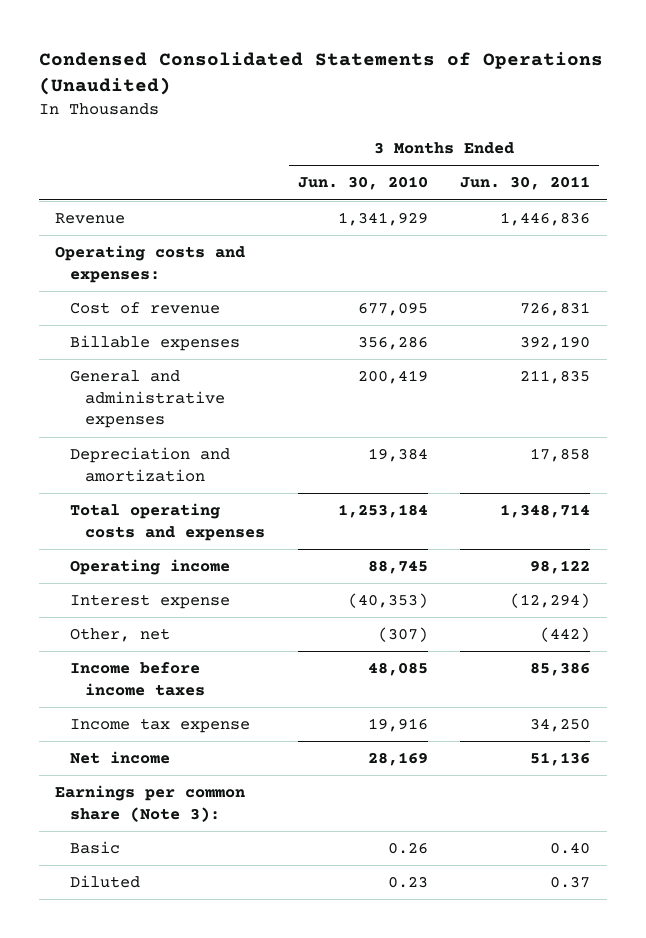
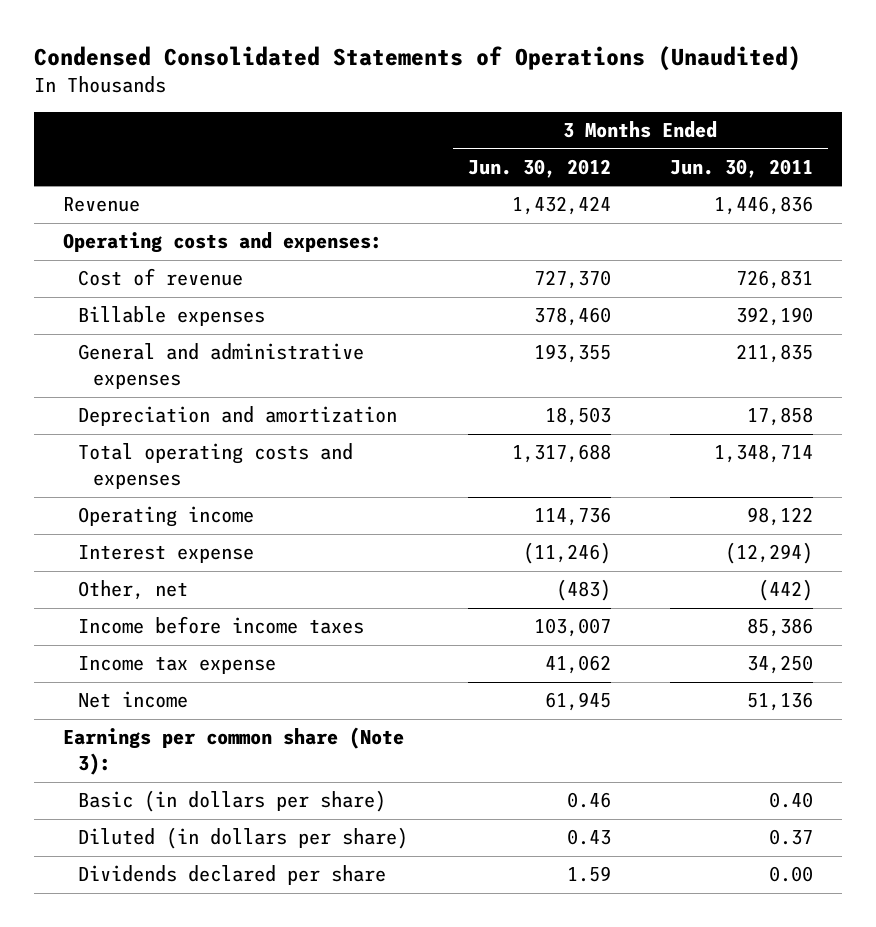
- | 3 Months Ended Jun. 30, 2010 | 3 Months Ended Jun. 30, 2011
+ | 3 Months Ended Jun. 30, 2012 | 3 Months Ended Jun. 30, 2011
- Basic | 0.26 | 0.40
- Diluted | 0.23 | 0.37
+ Basic (in dollars per share) | 0.46 | 0.40
+ Diluted (in dollars per share) | 0.43 | 0.37
+ Dividends declared per share | 1.59 | 0.00

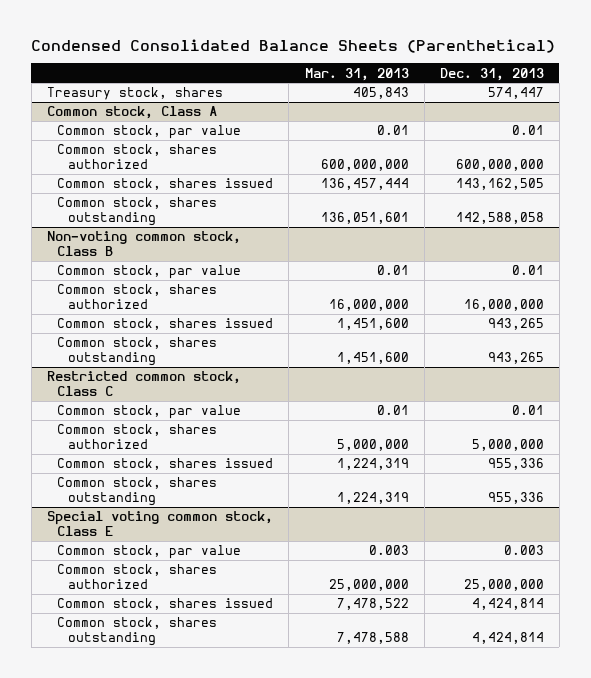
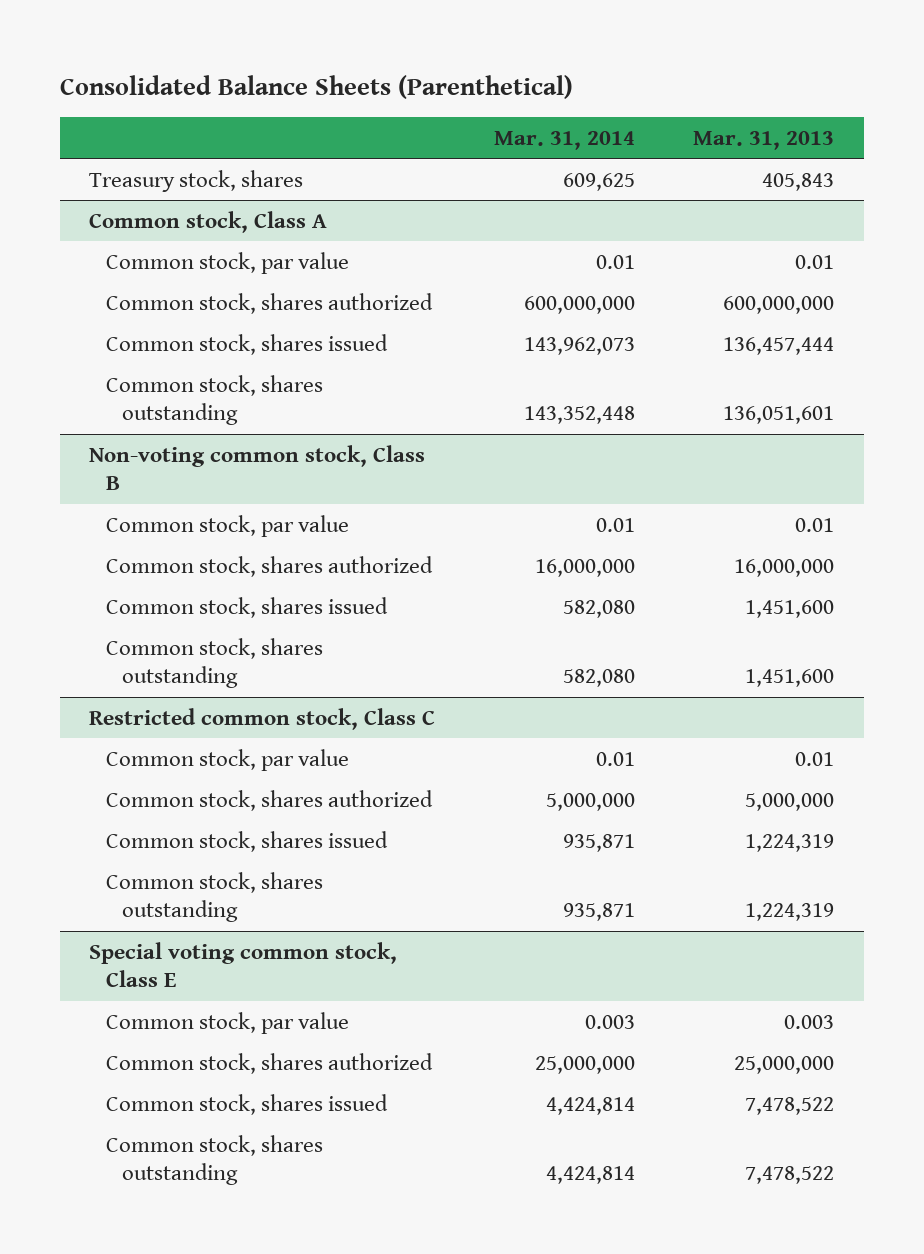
- Condensed Consolidated Balance Sheets (Parenthetical)
+ Consolidated Balance Sheets (Parenthetical)
- | Mar. 31, 2013 | Dec. 31, 2013
+ | Mar. 31, 2014 | Mar. 31, 2013
@ Special voting common stock, Class E
- Common stock, shares outstanding | 7,478,588 | 4,424,814
+ Common stock, shares outstanding | 4,424,814 | 7,478,522

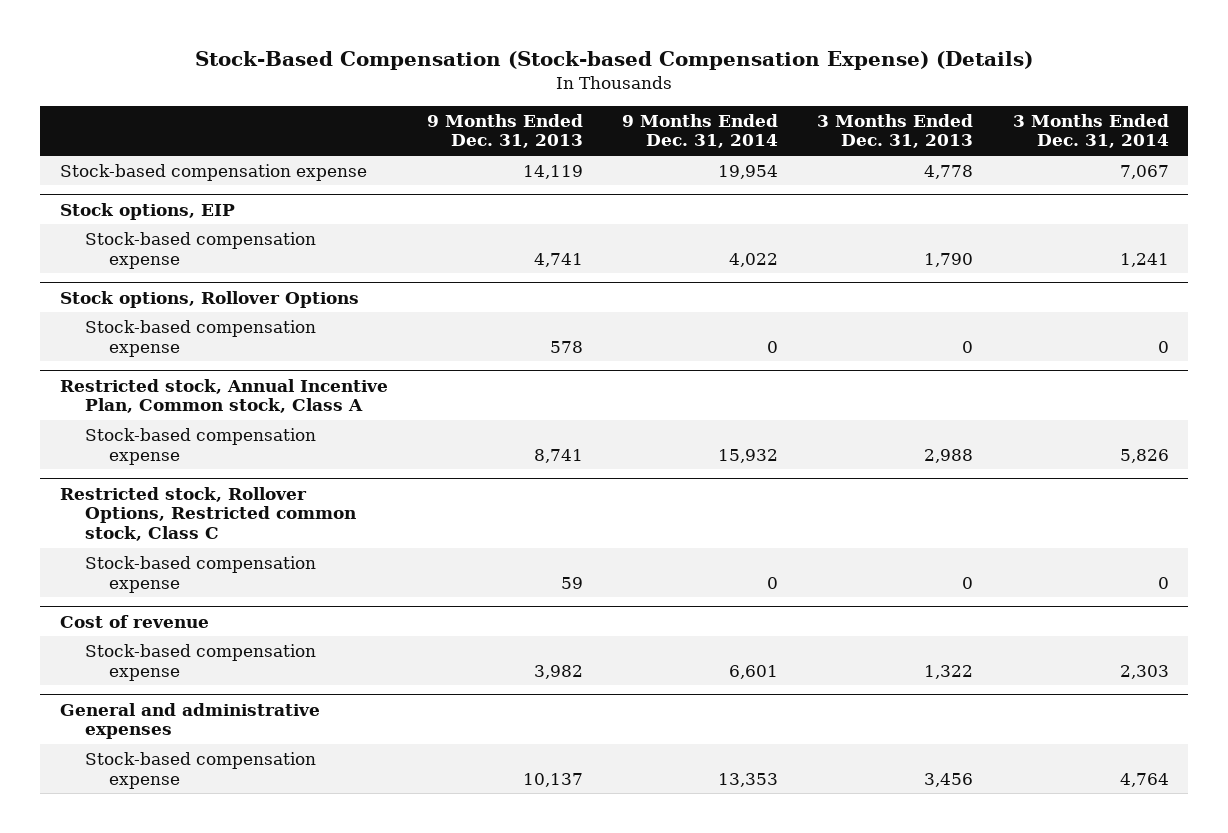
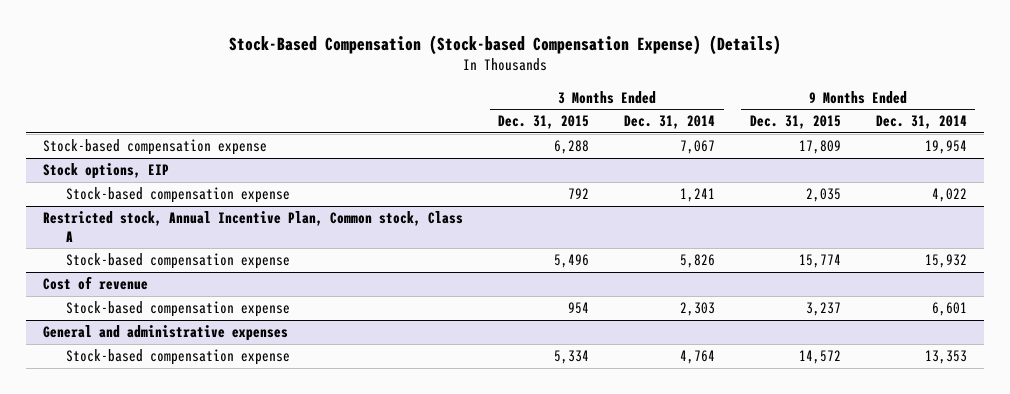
- | 9 Months Ended Dec. 31, 2013 | 9 Months Ended Dec. 31, 2014 | 3 Months Ended Dec. 31, 2013 | 3 Months Ended Dec. 31, 2014
+ | 3 Months Ended Dec. 31, 2015 | 3 Months Ended Dec. 31, 2014 | 9 Months Ended Dec. 31, 2015 | 9 Months Ended Dec. 31, 2014
- Stock options, Rollover Options
- Stock-based compensation expense | 578 | 0 | 0 | 0
- Restricted stock, Rollover Options, Restricted common stock, Class C
- Stock-based compensation expense | 59 | 0 | 0 | 0

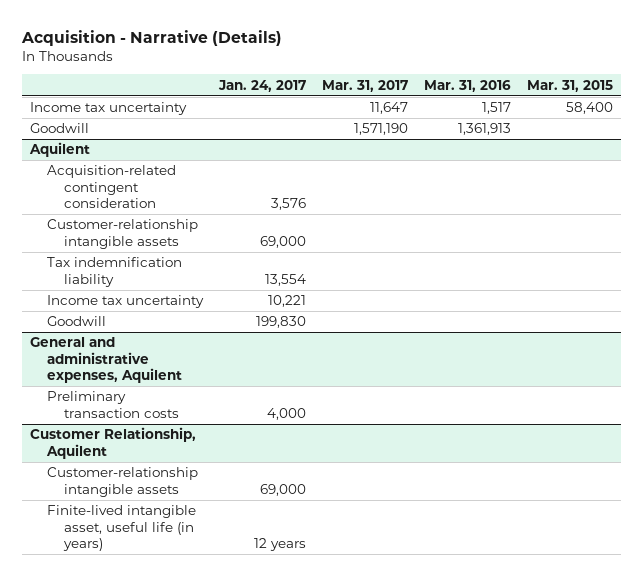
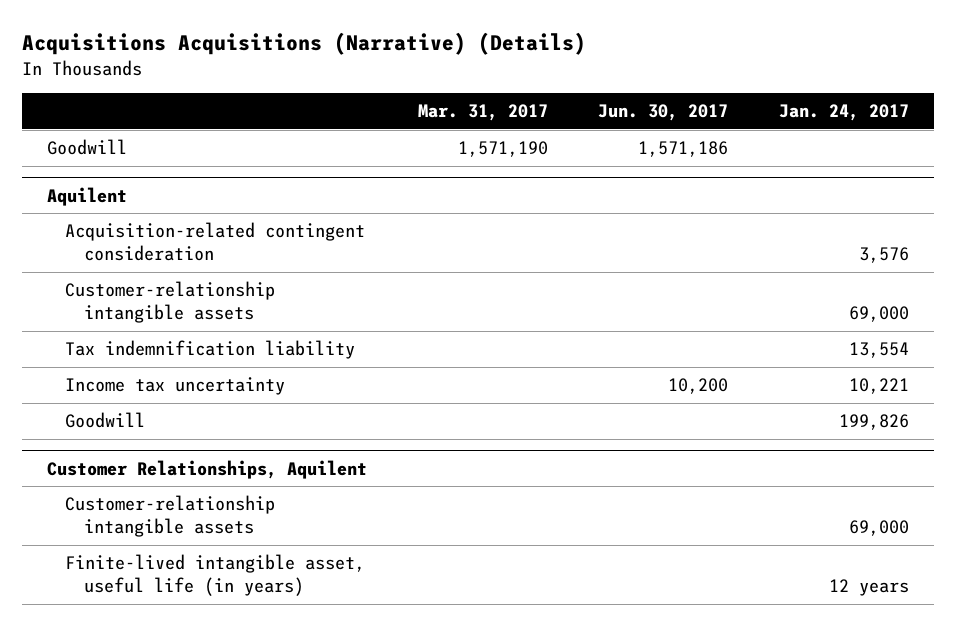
- Acquisition - Narrative (Details)
+ Acquisitions Acquisitions (Narrative) (Details)
- | Jan. 24, 2017 | Mar. 31, 2017 | Mar. 31, 2016 | Mar. 31, 2015
+ | Mar. 31, 2017 | Jun. 30, 2017 | Jan. 24, 2017
- Income tax uncertainty | | 11,647 | 1,517 | 58,400
@ Aquilent
- Goodwill | 199,830 | | |
- General and administrative expenses, Aquilent
- Preliminary transaction costs | 4,000 | | |
- Customer Relationship, Aquilent
@ Aquilent
+ Goodwill | | | 199,826
+ Customer Relationships, Aquilent

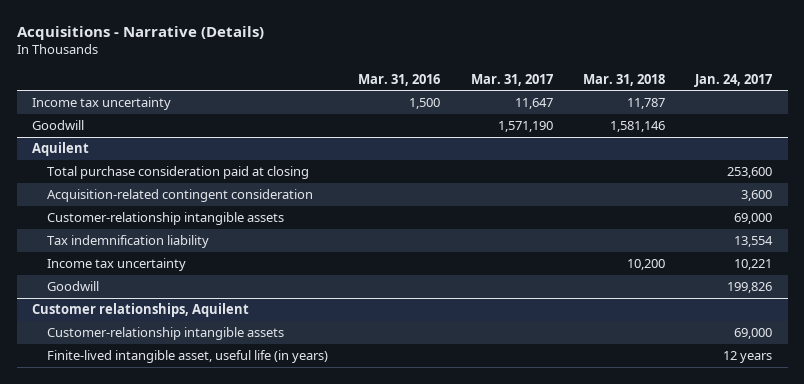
- Acquisitions Acquisitions (Narrative) (Details)
+ Acquisitions - Narrative (Details)
- | Mar. 31, 2017 | Jun. 30, 2017 | Jan. 24, 2017
+ | Mar. 31, 2016 | Mar. 31, 2017 | Mar. 31, 2018 | Jan. 24, 2017
+ Income tax uncertainty | 1,500 | 11,647 | 11,787 |
@ Aquilent
- Acquisition-related contingent consideration | | | 3,576
+ Total purchase consideration paid at closing | | | | 253,600
+ Acquisition-related contingent consideration | | | | 3,600
- Customer Relationships, Aquilent
+ Customer relationships, Aquilent

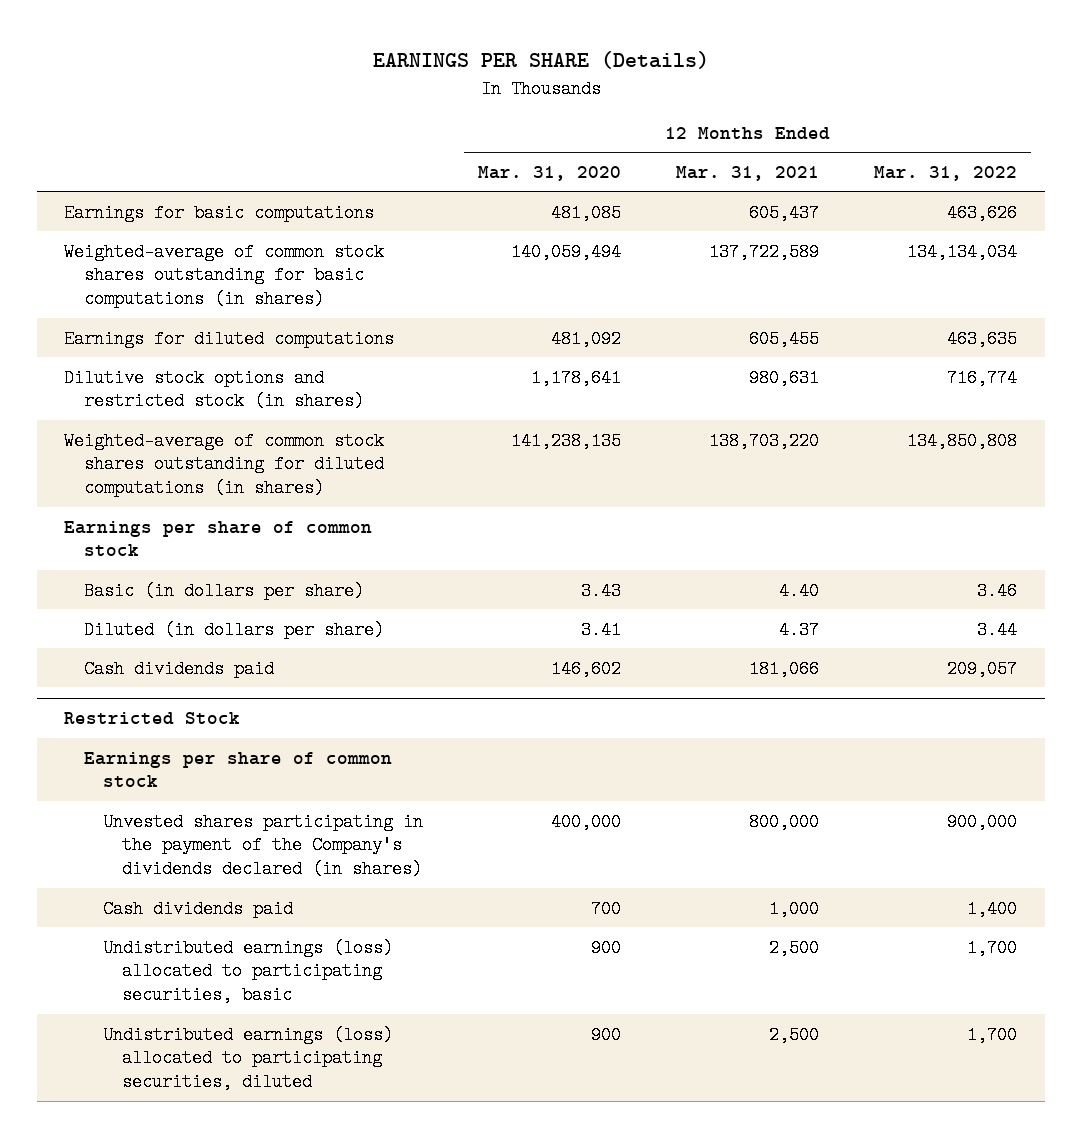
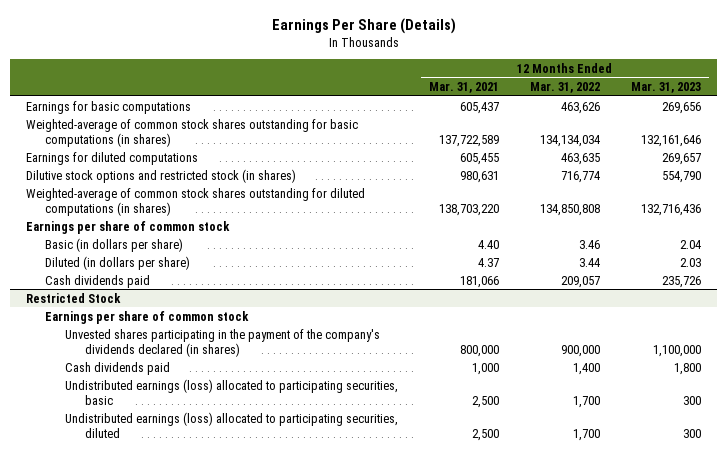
- EARNINGS PER SHARE (Details)
+ Earnings Per Share (Details)
- | 12 Months Ended Mar. 31, 2020 | 12 Months Ended Mar. 31, 2021 | 12 Months Ended Mar. 31, 2022
+ | 12 Months Ended Mar. 31, 2021 | 12 Months Ended Mar. 31, 2022 | 12 Months Ended Mar. 31, 2023
@ Restricted Stock
- Unvested shares participating in the payment of the Company's dividends declared (in shares) | 400,000 | 800,000 | 900,000
+ Unvested shares participating in the payment of the company's dividends declared (in shares) | 800,000 | 900,000 | 1,100,000

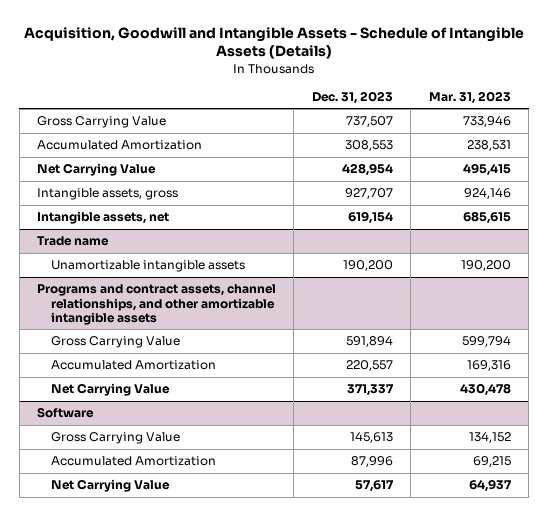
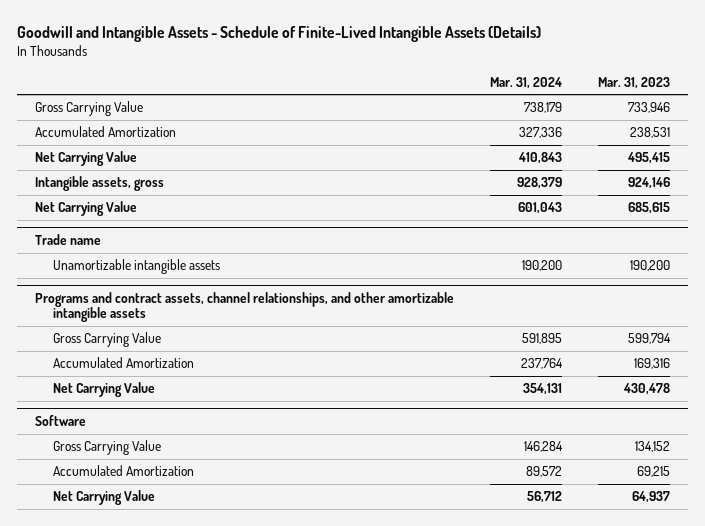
- Acquisition, Goodwill and Intangible Assets - Schedule of Intangible Assets (Details)
+ Goodwill and Intangible Assets - Schedule of Finite-Lived Intangible Assets (Details)
- | Dec. 31, 2023 | Mar. 31, 2023
+ | Mar. 31, 2024 | Mar. 31, 2023
- Intangible assets, net | 619,154 | 685,615
+ Net Carrying Value | 601,043 | 685,615

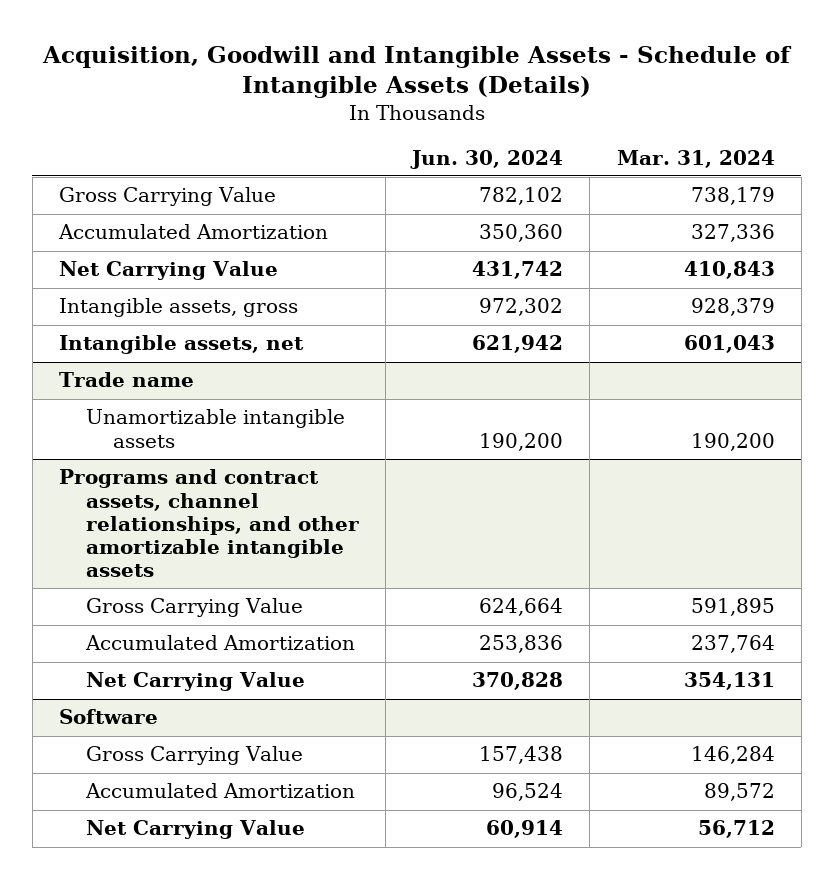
- Goodwill and Intangible Assets - Schedule of Finite-Lived Intangible Assets (Details)
+ Acquisition, Goodwill and Intangible Assets - Schedule of Intangible Assets (Details)
- | Mar. 31, 2024 | Mar. 31, 2023
+ | Jun. 30, 2024 | Mar. 31, 2024
- Net Carrying Value | 601,043 | 685,615
+ Intangible assets, net | 621,942 | 601,043

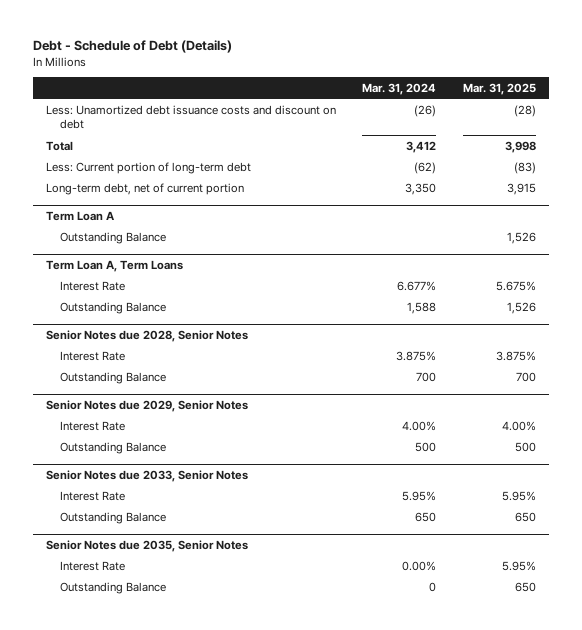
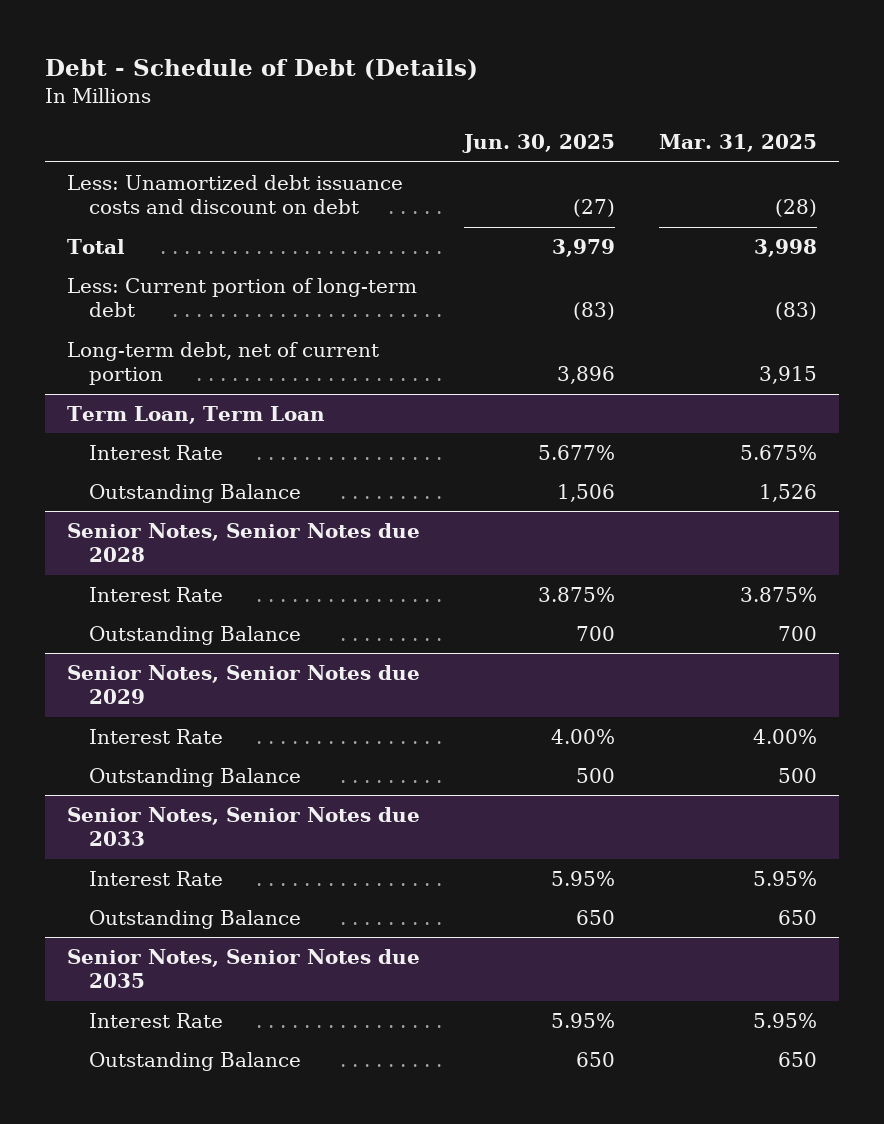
- | Mar. 31, 2024 | Mar. 31, 2025
+ | Jun. 30, 2025 | Mar. 31, 2025
- Term Loan A
- Outstanding Balance | | 1,526
- Term Loan A, Term Loans
+ Term Loan, Term Loan
- Senior Notes due 2028, Senior Notes
+ Senior Notes, Senior Notes due 2028
- Senior Notes due 2029, Senior Notes
+ Senior Notes, Senior Notes due 2029
- Senior Notes due 2033, Senior Notes
+ Senior Notes, Senior Notes due 2033
- Senior Notes due 2035, Senior Notes
+ Senior Notes, Senior Notes due 2035

